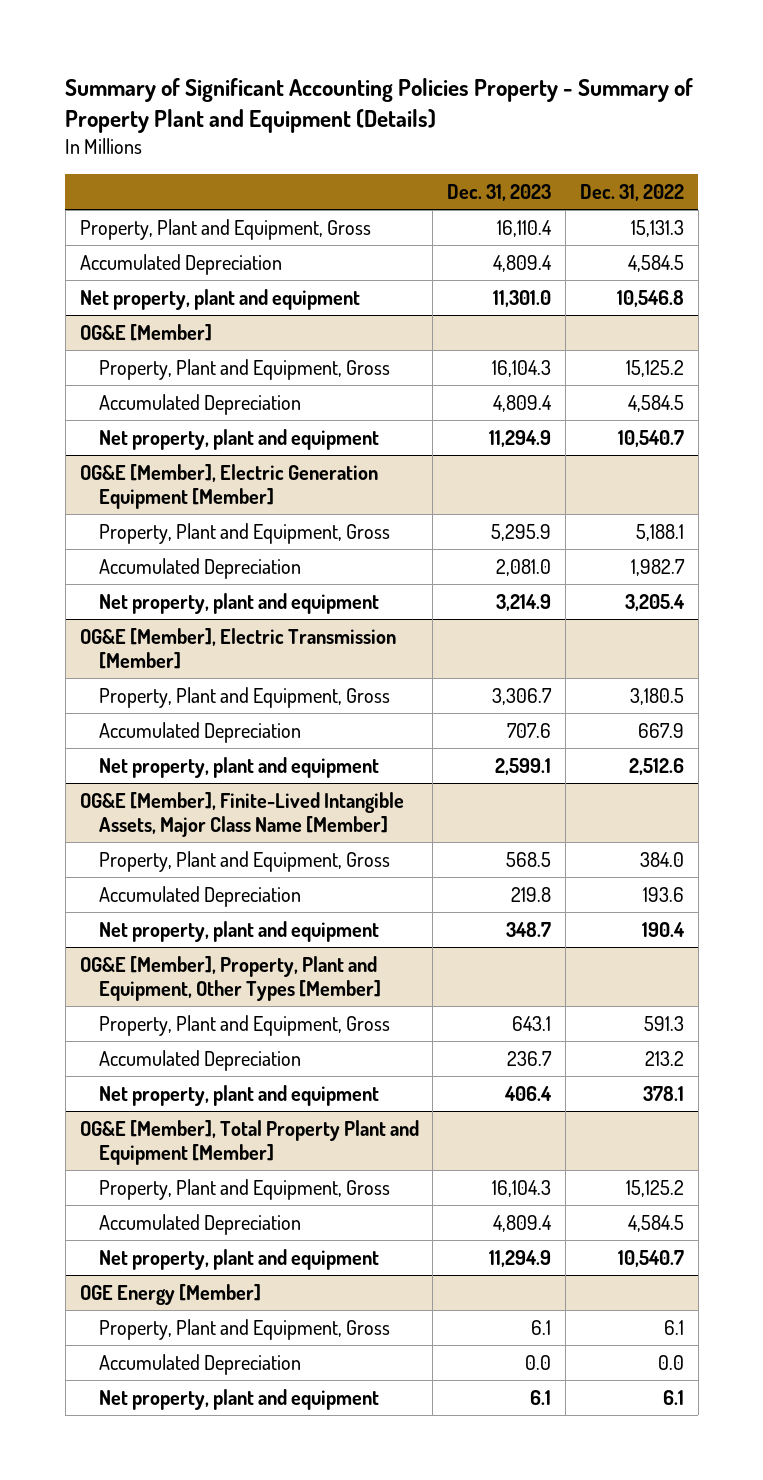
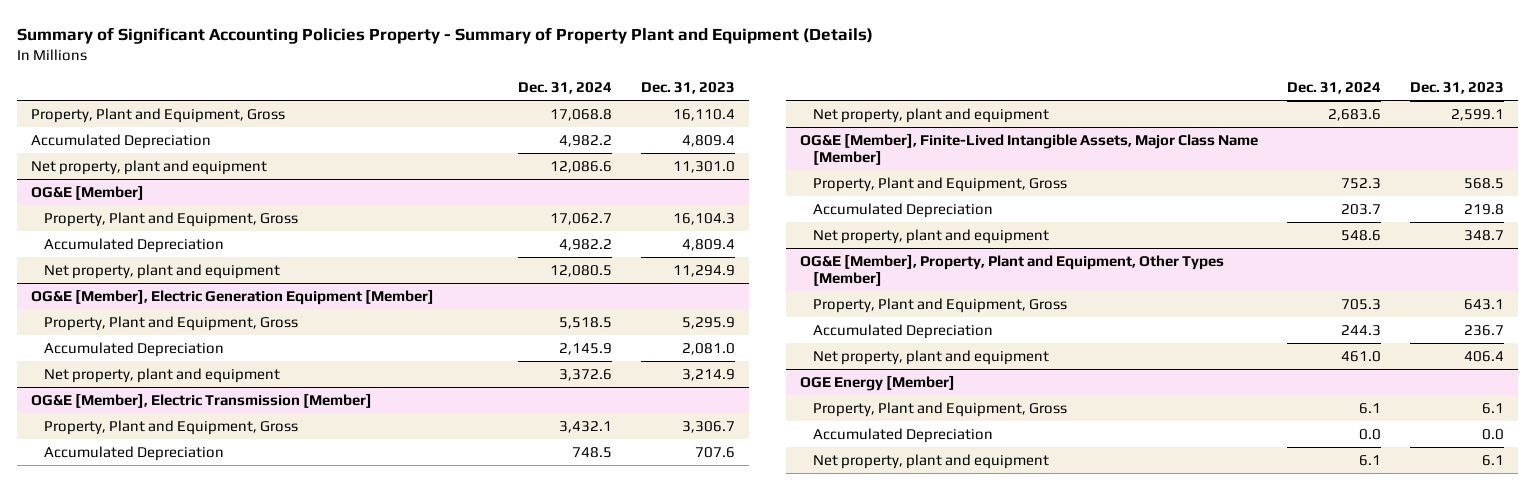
- | Dec. 31, 2023 | Dec. 31, 2022
+ | Dec. 31, 2024 | Dec. 31, 2023
- OG&E [Member], Total Property Plant and Equipment [Member]
- Property, Plant and Equipment, Gross | 16,104.3 | 15,125.2
- Accumulated Depreciation | 4,809.4 | 4,584.5
- Net property, plant and equipment | 11,294.9 | 10,540.7

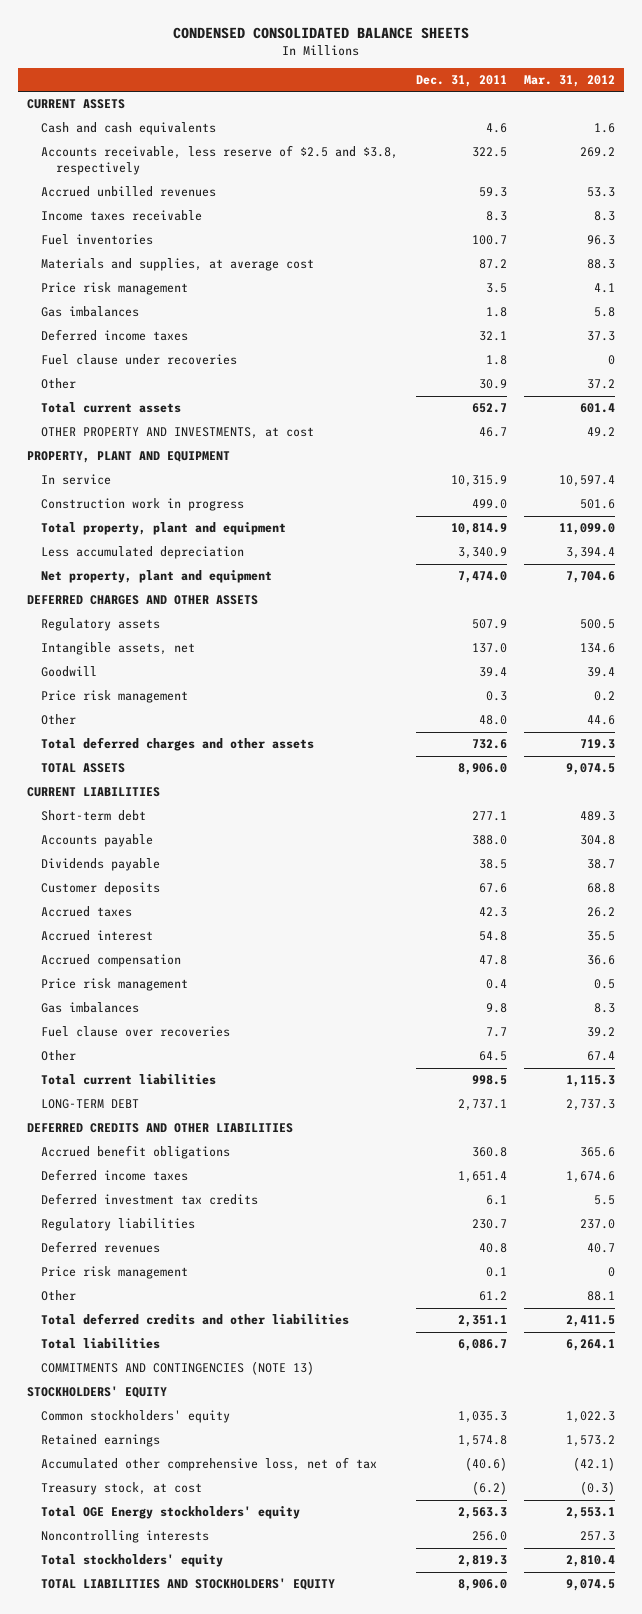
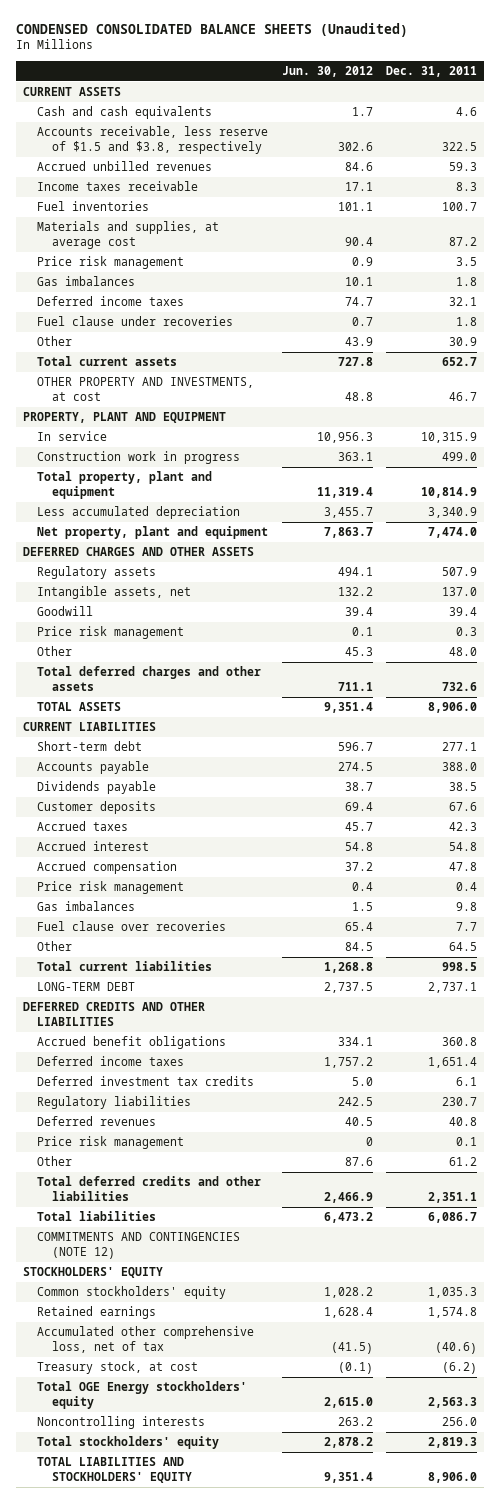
- CONDENSED CONSOLIDATED BALANCE SHEETS
+ CONDENSED CONSOLIDATED BALANCE SHEETS (Unaudited)
- | Dec. 31, 2011 | Mar. 31, 2012
+ | Jun. 30, 2012 | Dec. 31, 2011
- Accounts receivable, less reserve of $2.5 and $3.8, respectively | 322.5 | 269.2
+ Accounts receivable, less reserve of $1.5 and $3.8, respectively | 302.6 | 322.5
- COMMITMENTS AND CONTINGENCIES (NOTE 13)
+ COMMITMENTS AND CONTINGENCIES (NOTE 12)

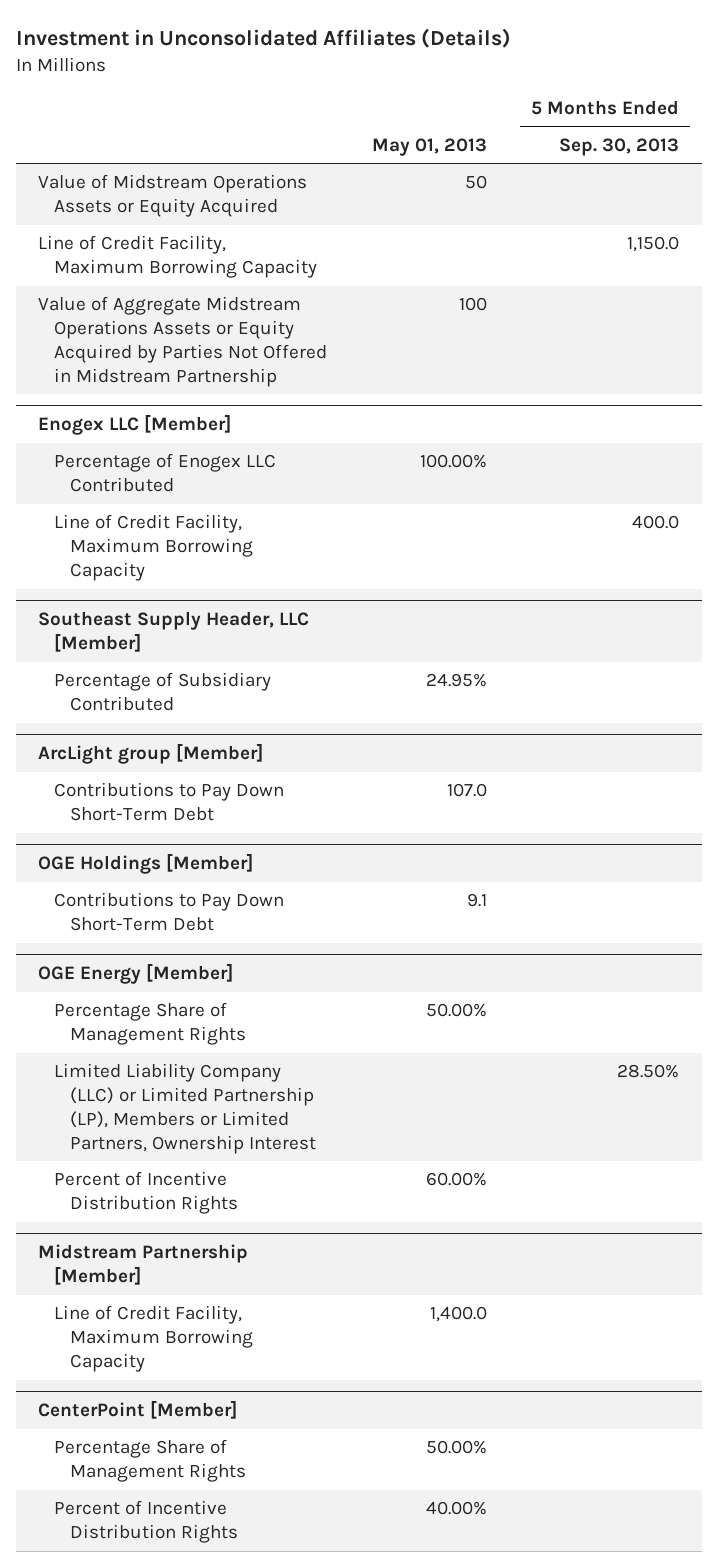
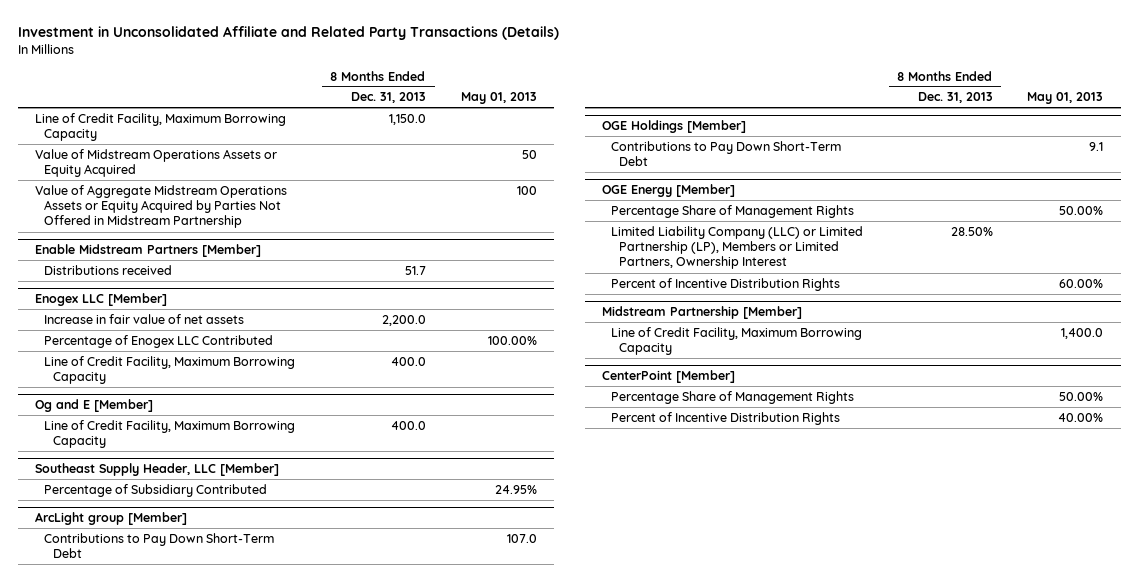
- Investment in Unconsolidated Affiliates (Details)
+ Investment in Unconsolidated Affiliate and Related Party Transactions (Details)
- | May 01, 2013 | 5 Months Ended Sep. 30, 2013
+ | 8 Months Ended Dec. 31, 2013 | May 01, 2013
moved down: Value of Midstream Operations Assets or Equity Acquired | | 50
+ Enable Midstream Partners [Member]
+ Distributions received | 51.7 |
@ Enogex LLC [Member]
+ Increase in fair value of net assets | 2,200.0 |
+ Og and E [Member]
+ Line of Credit Facility, Maximum Borrowing Capacity | 400.0 |

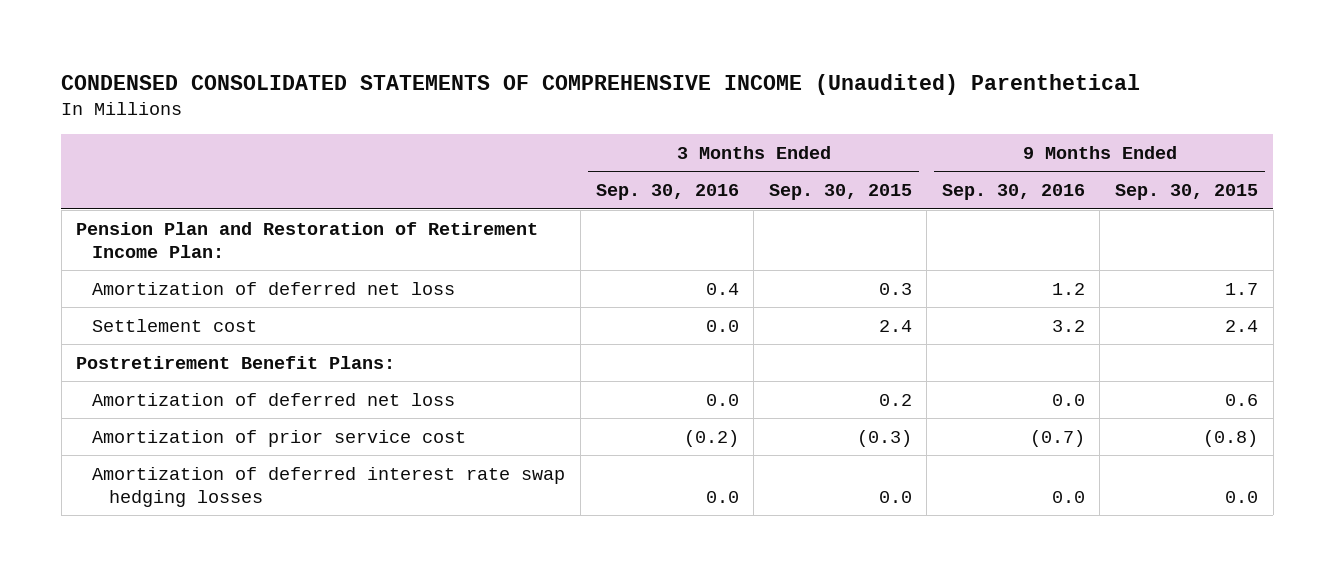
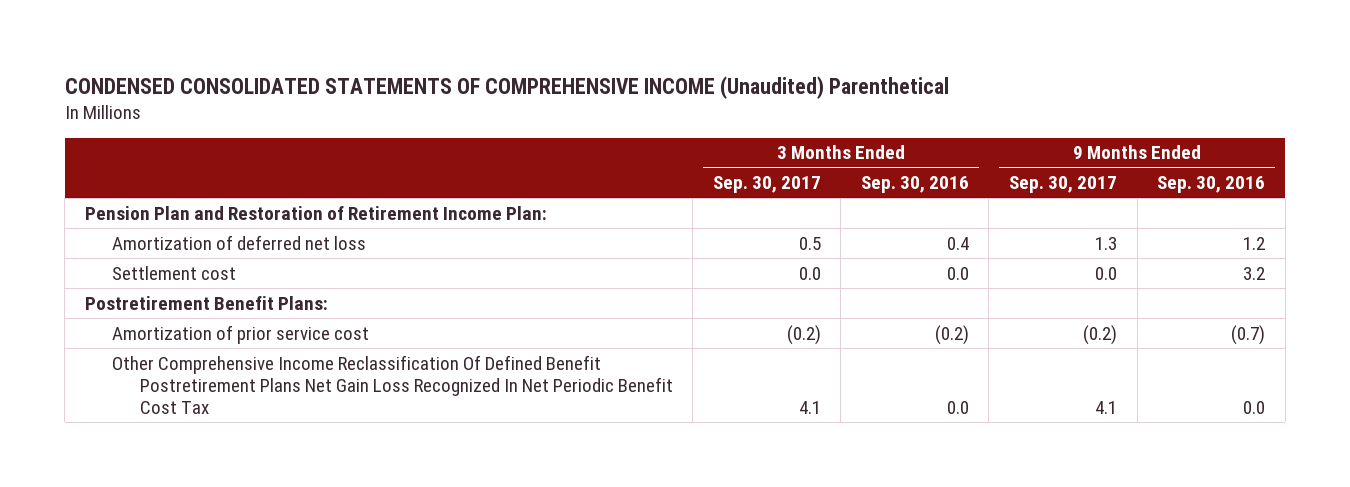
- | 3 Months Ended Sep. 30, 2016 | 3 Months Ended Sep. 30, 2015 | 9 Months Ended Sep. 30, 2016 | 9 Months Ended Sep. 30, 2015
+ | 3 Months Ended Sep. 30, 2017 | 3 Months Ended Sep. 30, 2016 | 9 Months Ended Sep. 30, 2017 | 9 Months Ended Sep. 30, 2016
- Amortization of deferred net loss | 0.0 | 0.2 | 0.0 | 0.6
- Amortization of deferred interest rate swap hedging losses | 0.0 | 0.0 | 0.0 | 0.0
+ Other Comprehensive Income Reclassification Of Defined Benefit Postretirement Plans Net Gain Loss Recognized In Net Periodic Benefit Cost Tax | 4.1 | 0.0 | 4.1 | 0.0

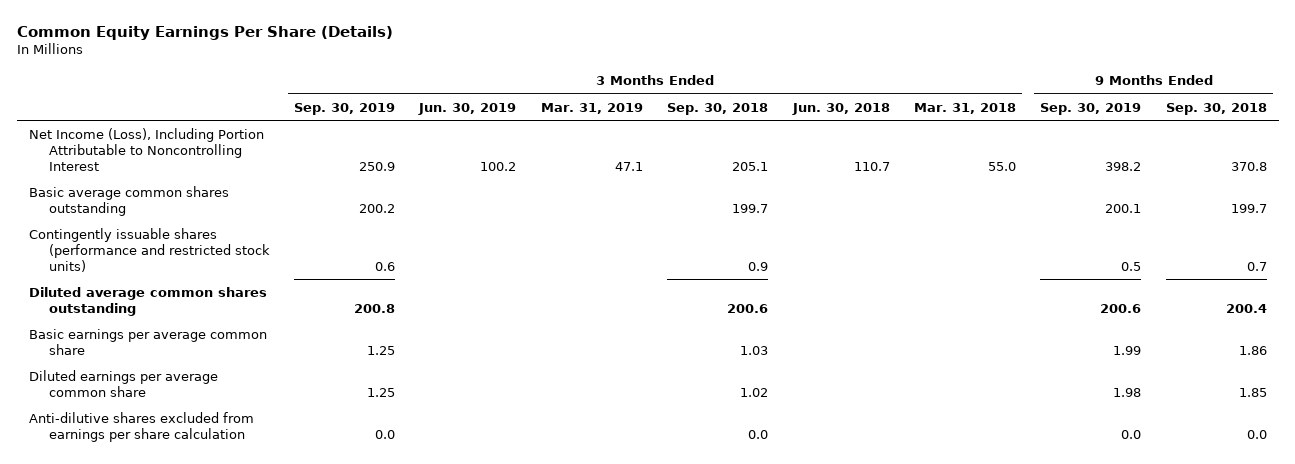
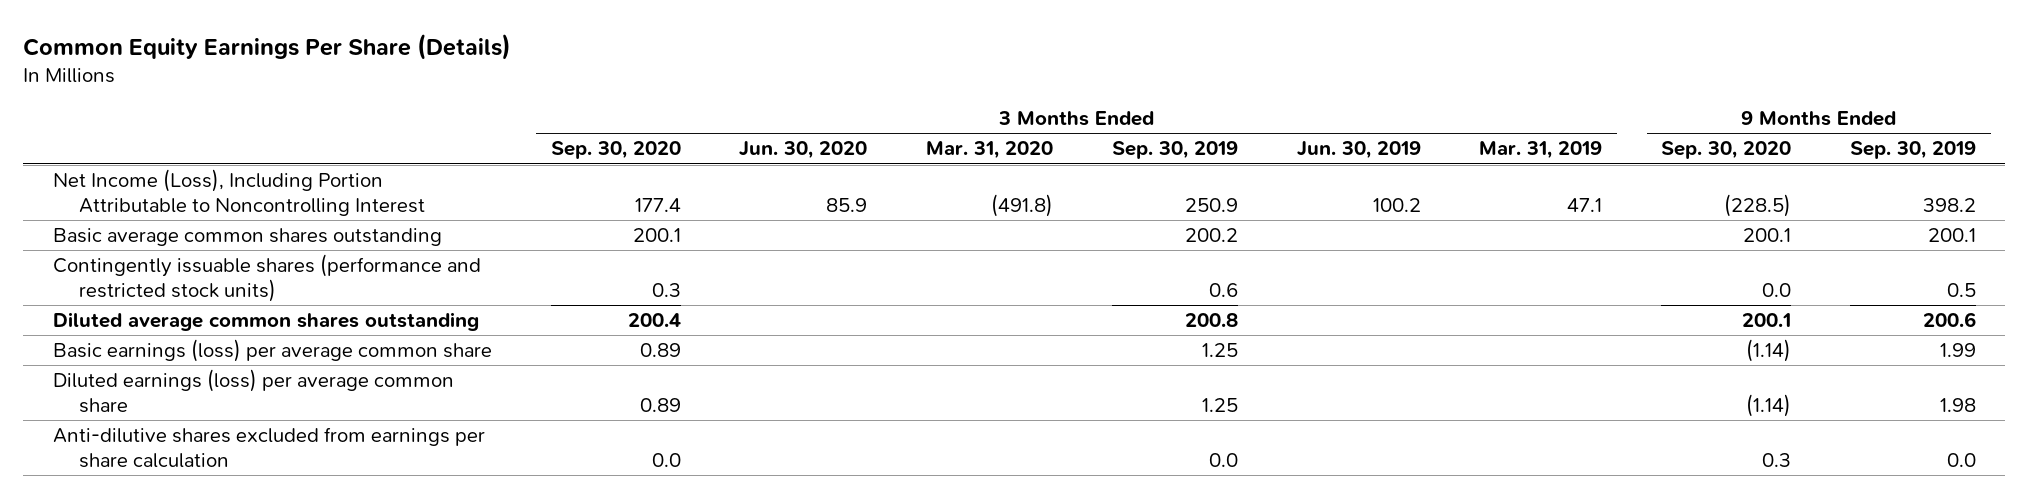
- | 3 Months Ended Sep. 30, 2019 | 3 Months Ended Jun. 30, 2019 | 3 Months Ended Mar. 31, 2019 | 3 Months Ended Sep. 30, 2018 | 3 Months Ended Jun. 30, 2018 | 3 Months Ended Mar. 31, 2018 | 9 Months Ended Sep. 30, 2019 | 9 Months Ended Sep. 30, 2018
+ | 3 Months Ended Sep. 30, 2020 | 3 Months Ended Jun. 30, 2020 | 3 Months Ended Mar. 31, 2020 | 3 Months Ended Sep. 30, 2019 | 3 Months Ended Jun. 30, 2019 | 3 Months Ended Mar. 31, 2019 | 9 Months Ended Sep. 30, 2020 | 9 Months Ended Sep. 30, 2019
- Basic earnings per average common share | 1.25 | | | 1.03 | | | 1.99 | 1.86
- Diluted earnings per average common share | 1.25 | | | 1.02 | | | 1.98 | 1.85
+ Basic earnings (loss) per average common share | 0.89 | | | 1.25 | | | (1.14) | 1.99
+ Diluted earnings (loss) per average common share | 0.89 | | | 1.25 | | | (1.14) | 1.98

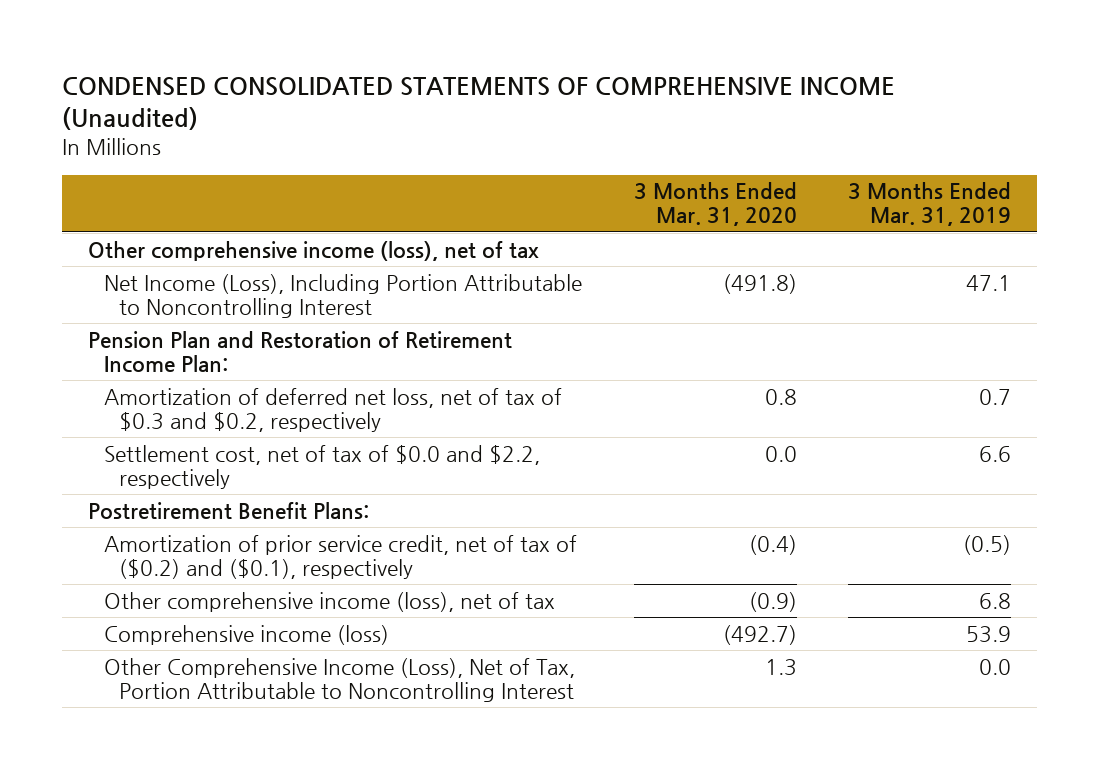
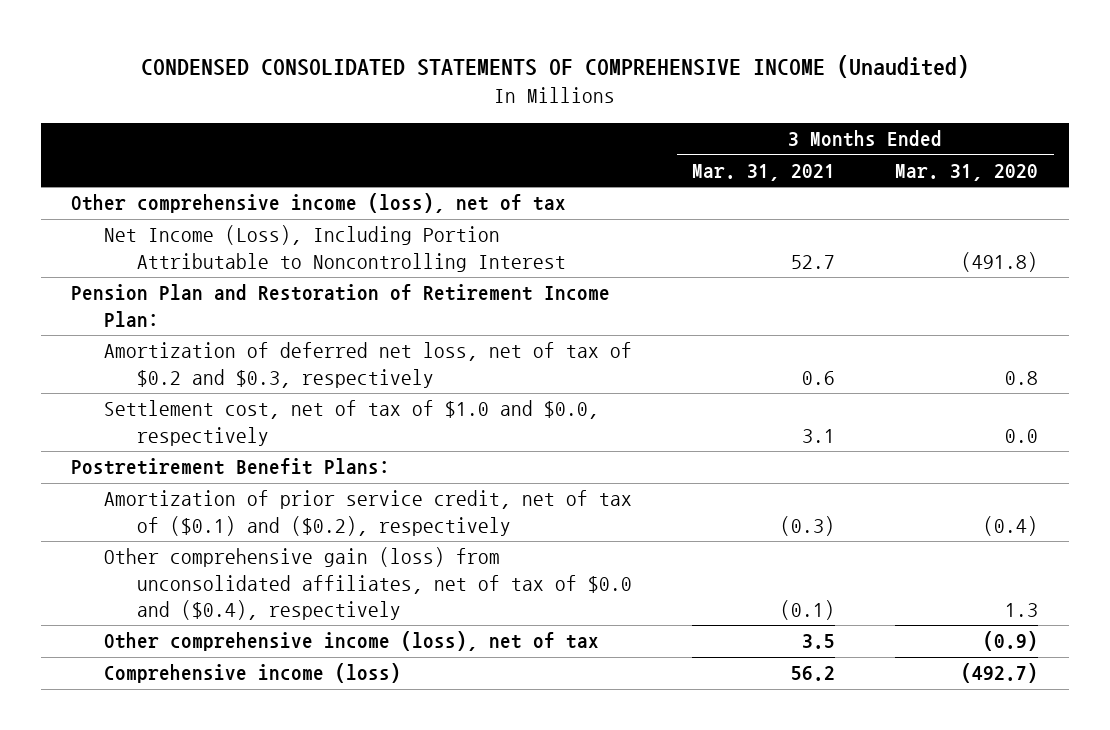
- | 3 Months Ended Mar. 31, 2020 | 3 Months Ended Mar. 31, 2019
+ | 3 Months Ended Mar. 31, 2021 | 3 Months Ended Mar. 31, 2020
- Amortization of deferred net loss, net of tax of $0.3 and $0.2, respectively | 0.8 | 0.7
- Settlement cost, net of tax of $0.0 and $2.2, respectively | 0.0 | 6.6
+ Amortization of deferred net loss, net of tax of $0.2 and $0.3, respectively | 0.6 | 0.8
+ Settlement cost, net of tax of $1.0 and $0.0, respectively | 3.1 | 0.0
- Amortization of prior service credit, net of tax of ($0.2) and ($0.1), respectively | (0.4) | (0.5)
+ Amortization of prior service credit, net of tax of ($0.1) and ($0.2), respectively | (0.3) | (0.4)
+ Other comprehensive gain (loss) from unconsolidated affiliates, net of tax of $0.0 and ($0.4), respectively | (0.1) | 1.3
- Other Comprehensive Income (Loss), Net of Tax, Portion Attributable to Noncontrolling Interest | 1.3 | 0.0

